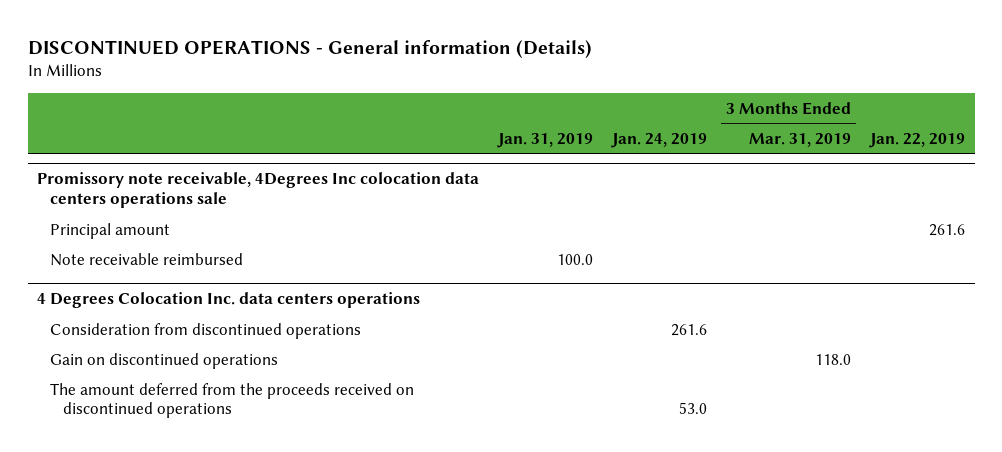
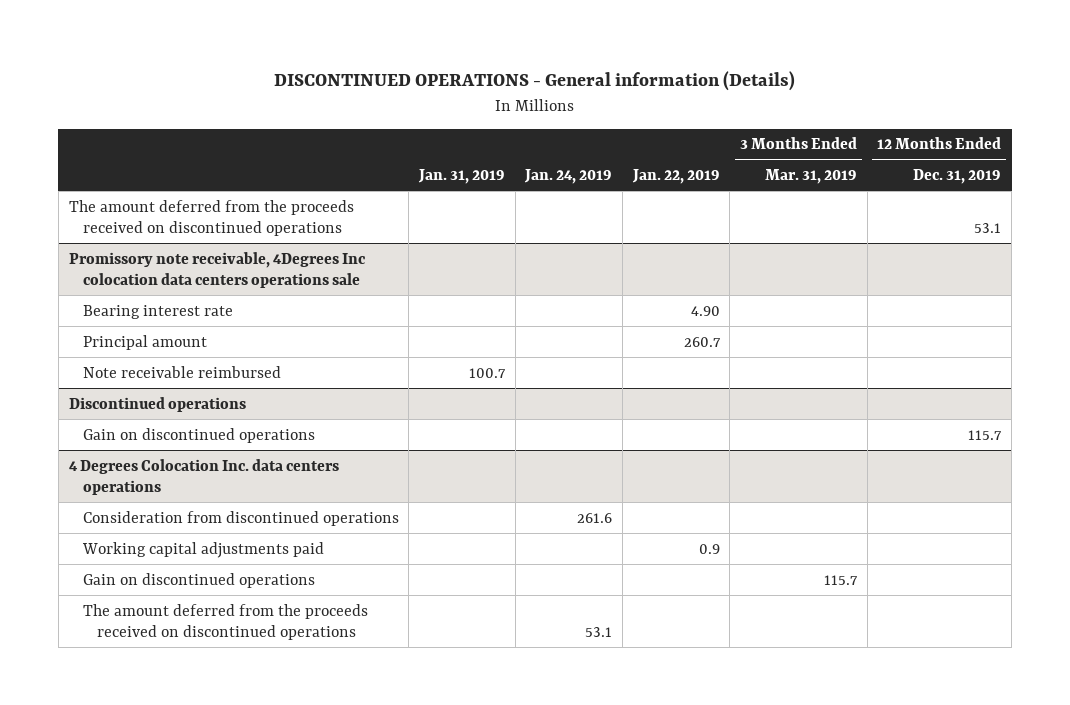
- | Jan. 31, 2019 | Jan. 24, 2019 | 3 Months Ended Mar. 31, 2019 | Jan. 22, 2019
+ | Jan. 31, 2019 | Jan. 24, 2019 | Jan. 22, 2019 | 3 Months Ended Mar. 31, 2019 | 12 Months Ended Dec. 31, 2019
+ The amount deferred from the proceeds received on discontinued operations | | | | | 53.1
@ Promissory note receivable, 4Degrees Inc colocation data centers operations sale
- Principal amount | | | | 261.6
- Note receivable reimbursed | 100.0 | | |
+ Bearing interest rate | | | 4.90 | |
+ Principal amount | | | 260.7 | |
+ Note receivable reimbursed | 100.7 | | | |
+ Discontinued operations
+ Gain on discontinued operations | | | | | 115.7
@ 4 Degrees Colocation Inc. data centers operations
- Gain on discontinued operations | | | 118.0 |
- The amount deferred from the proceeds received on discontinued operations | | 53.0 | |
+ Working capital adjustments paid | | | 0.9 | |
+ Gain on discontinued operations | | | | 115.7 |
+ The amount deferred from the proceeds received on discontinued operations | | 53.1 | | |

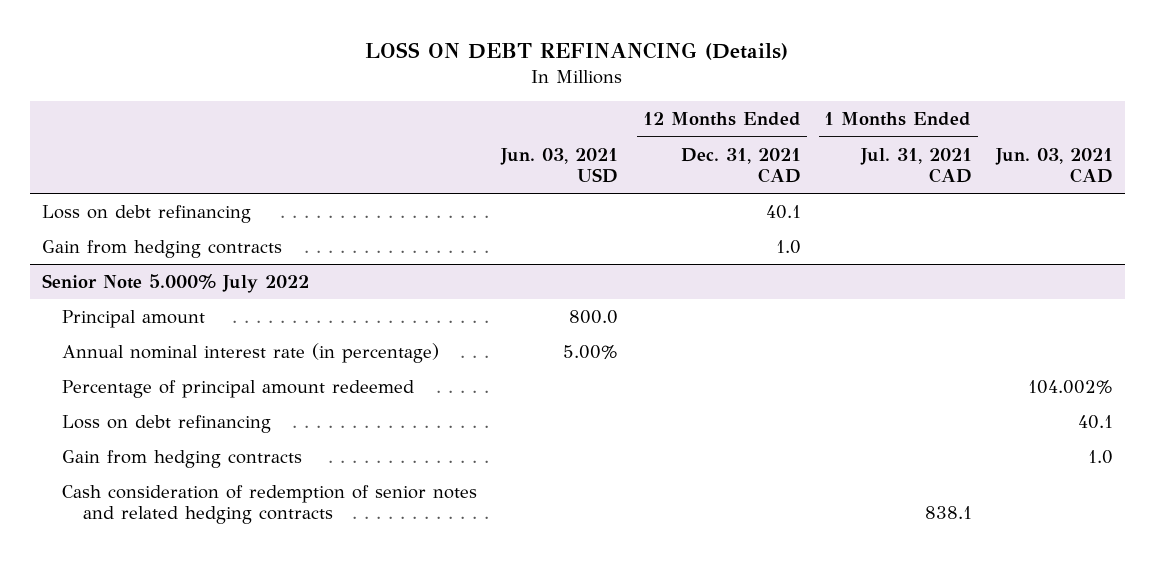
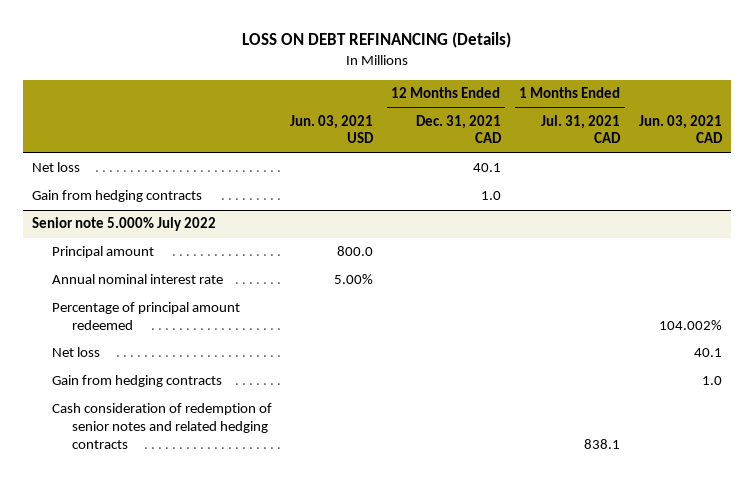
- Loss on debt refinancing | | 40.1 | |
+ Net loss | | 40.1 | |
- Senior Note 5.000% July 2022
+ Senior note 5.000% July 2022
- Annual nominal interest rate (in percentage) | 5.00% | | |
+ Annual nominal interest rate | 5.00% | | |
- Loss on debt refinancing | | | | 40.1
+ Net loss | | | | 40.1

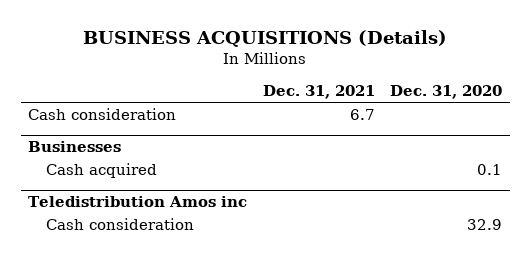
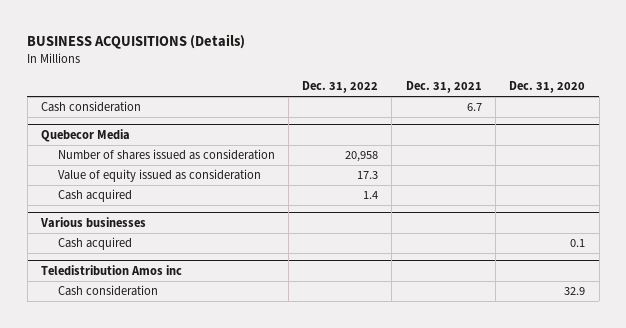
- | Dec. 31, 2021 | Dec. 31, 2020
+ | Dec. 31, 2022 | Dec. 31, 2021 | Dec. 31, 2020
- Businesses
+ Quebecor Media
+ Number of shares issued as consideration | 20,958 | |
+ Value of equity issued as consideration | 17.3 | |
+ Cash acquired | 1.4 | |
+ Various businesses

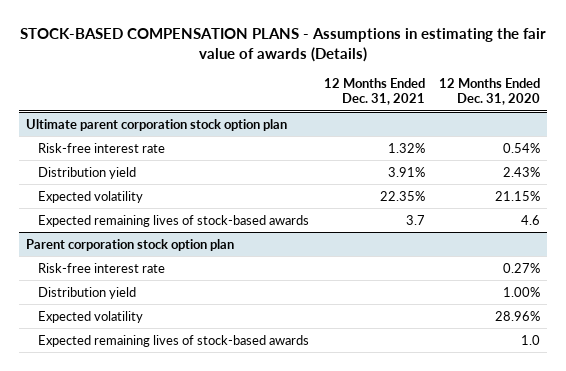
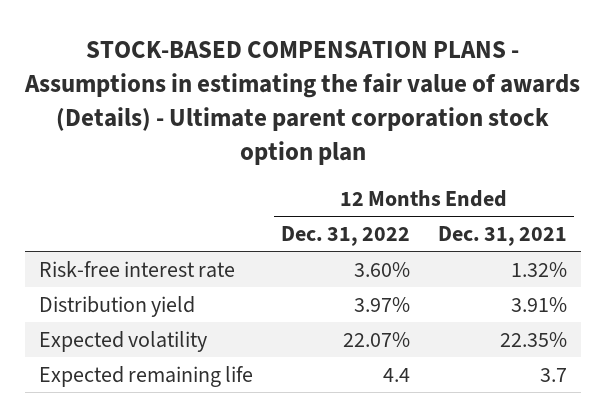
- STOCK-BASED COMPENSATION PLANS - Assumptions in estimating the fair value of awards (Details)
+ STOCK-BASED COMPENSATION PLANS - Assumptions in estimating the fair value of awards (Details) - Ultimate parent corporation stock option plan
- | 12 Months Ended Dec. 31, 2021 | 12 Months Ended Dec. 31, 2020
+ | 12 Months Ended Dec. 31, 2022 | 12 Months Ended Dec. 31, 2021
- Ultimate parent corporation stock option plan
- Expected remaining lives of stock-based awards | 3.7 | 4.6
- Parent corporation stock option plan
- Risk-free interest rate | | 0.27%
- Distribution yield | | 1.00%
- Expected volatility | | 28.96%
- Expected remaining lives of stock-based awards | | 1.0
+ Expected remaining life | 4.4 | 3.7

